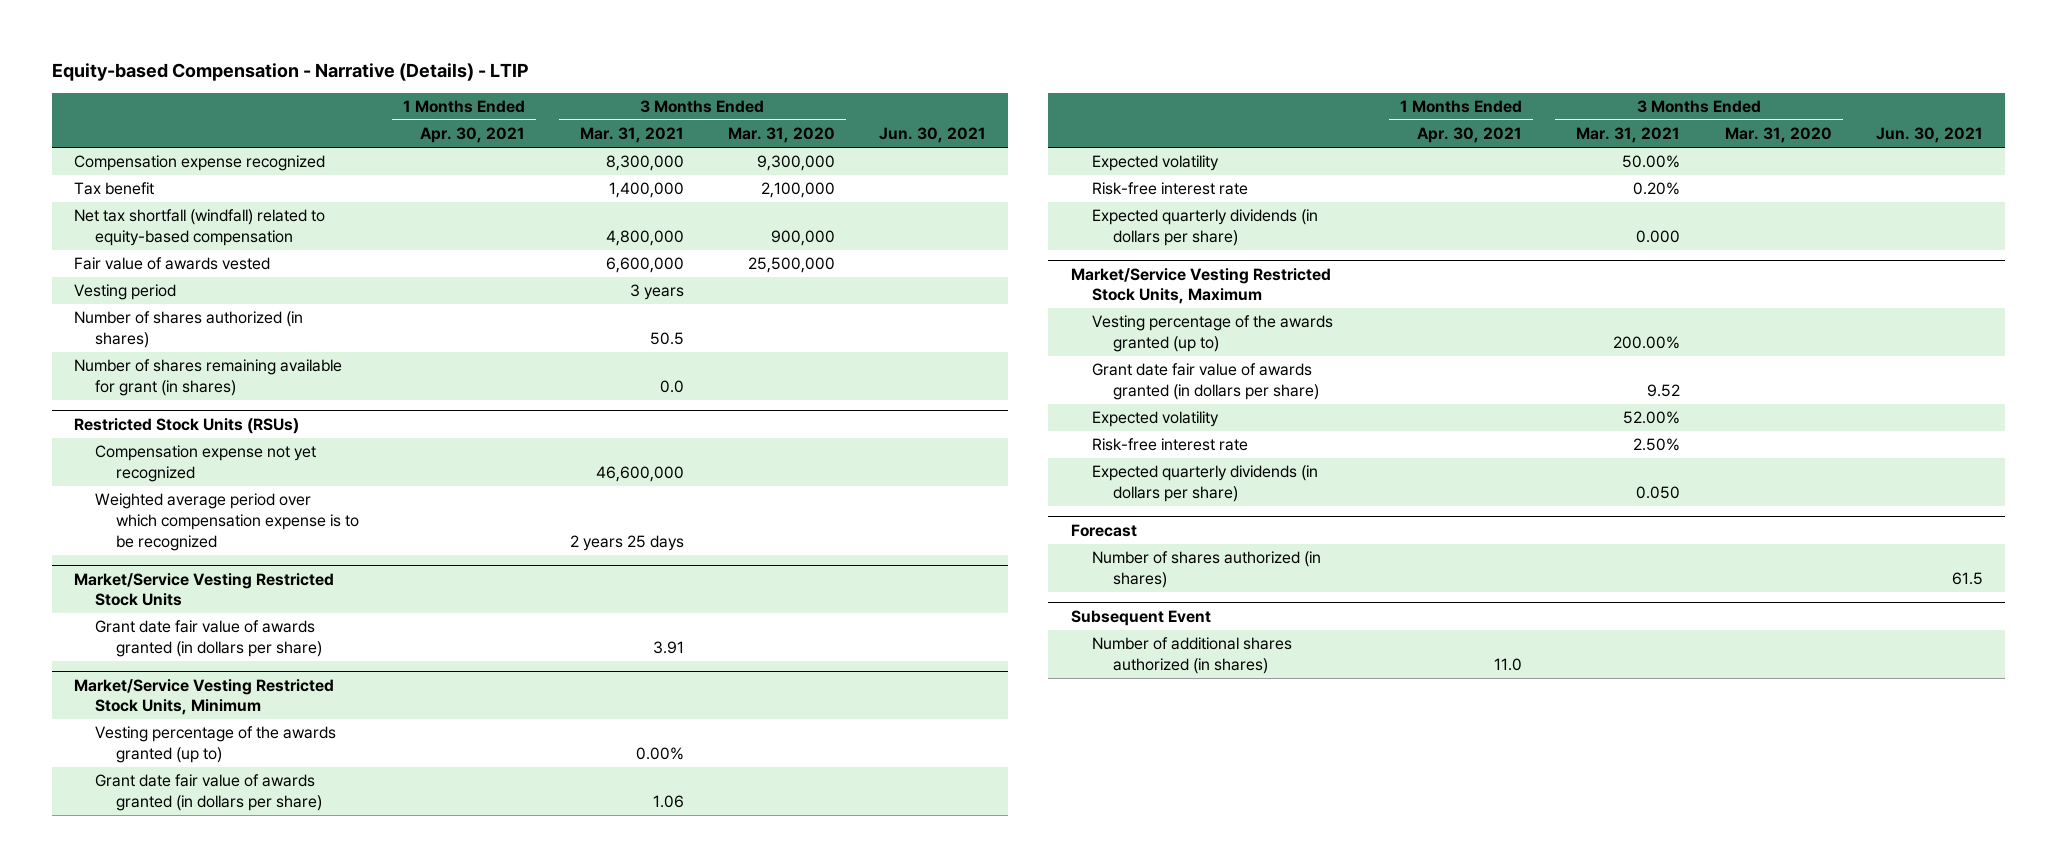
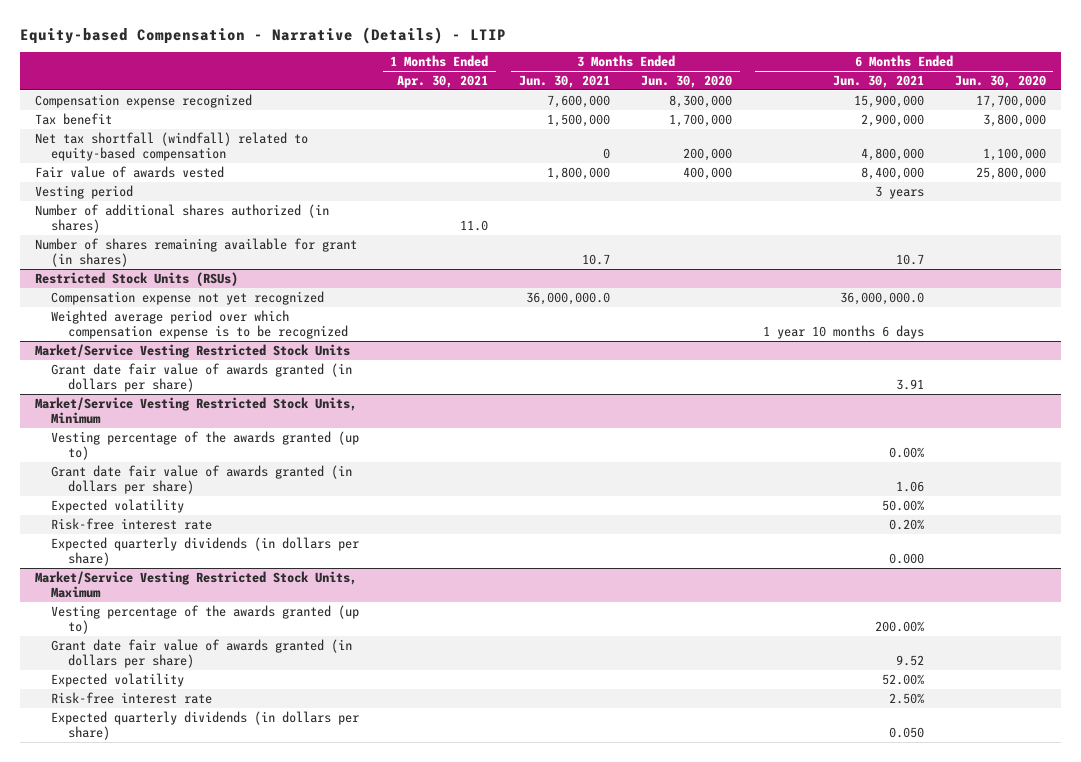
- | 1 Months Ended Apr. 30, 2021 | 3 Months Ended Mar. 31, 2021 | 3 Months Ended Mar. 31, 2020 | Jun. 30, 2021
+ | 1 Months Ended Apr. 30, 2021 | 3 Months Ended Jun. 30, 2021 | 3 Months Ended Jun. 30, 2020 | 6 Months Ended Jun. 30, 2021 | 6 Months Ended Jun. 30, 2020
- Number of shares authorized (in shares) | | 50.5 | |
+ Number of additional shares authorized (in shares) | 11.0 | | | |
- Forecast
- Number of shares authorized (in shares) | | | | 61.5
- Subsequent Event
- Number of additional shares authorized (in shares) | 11.0 | | |

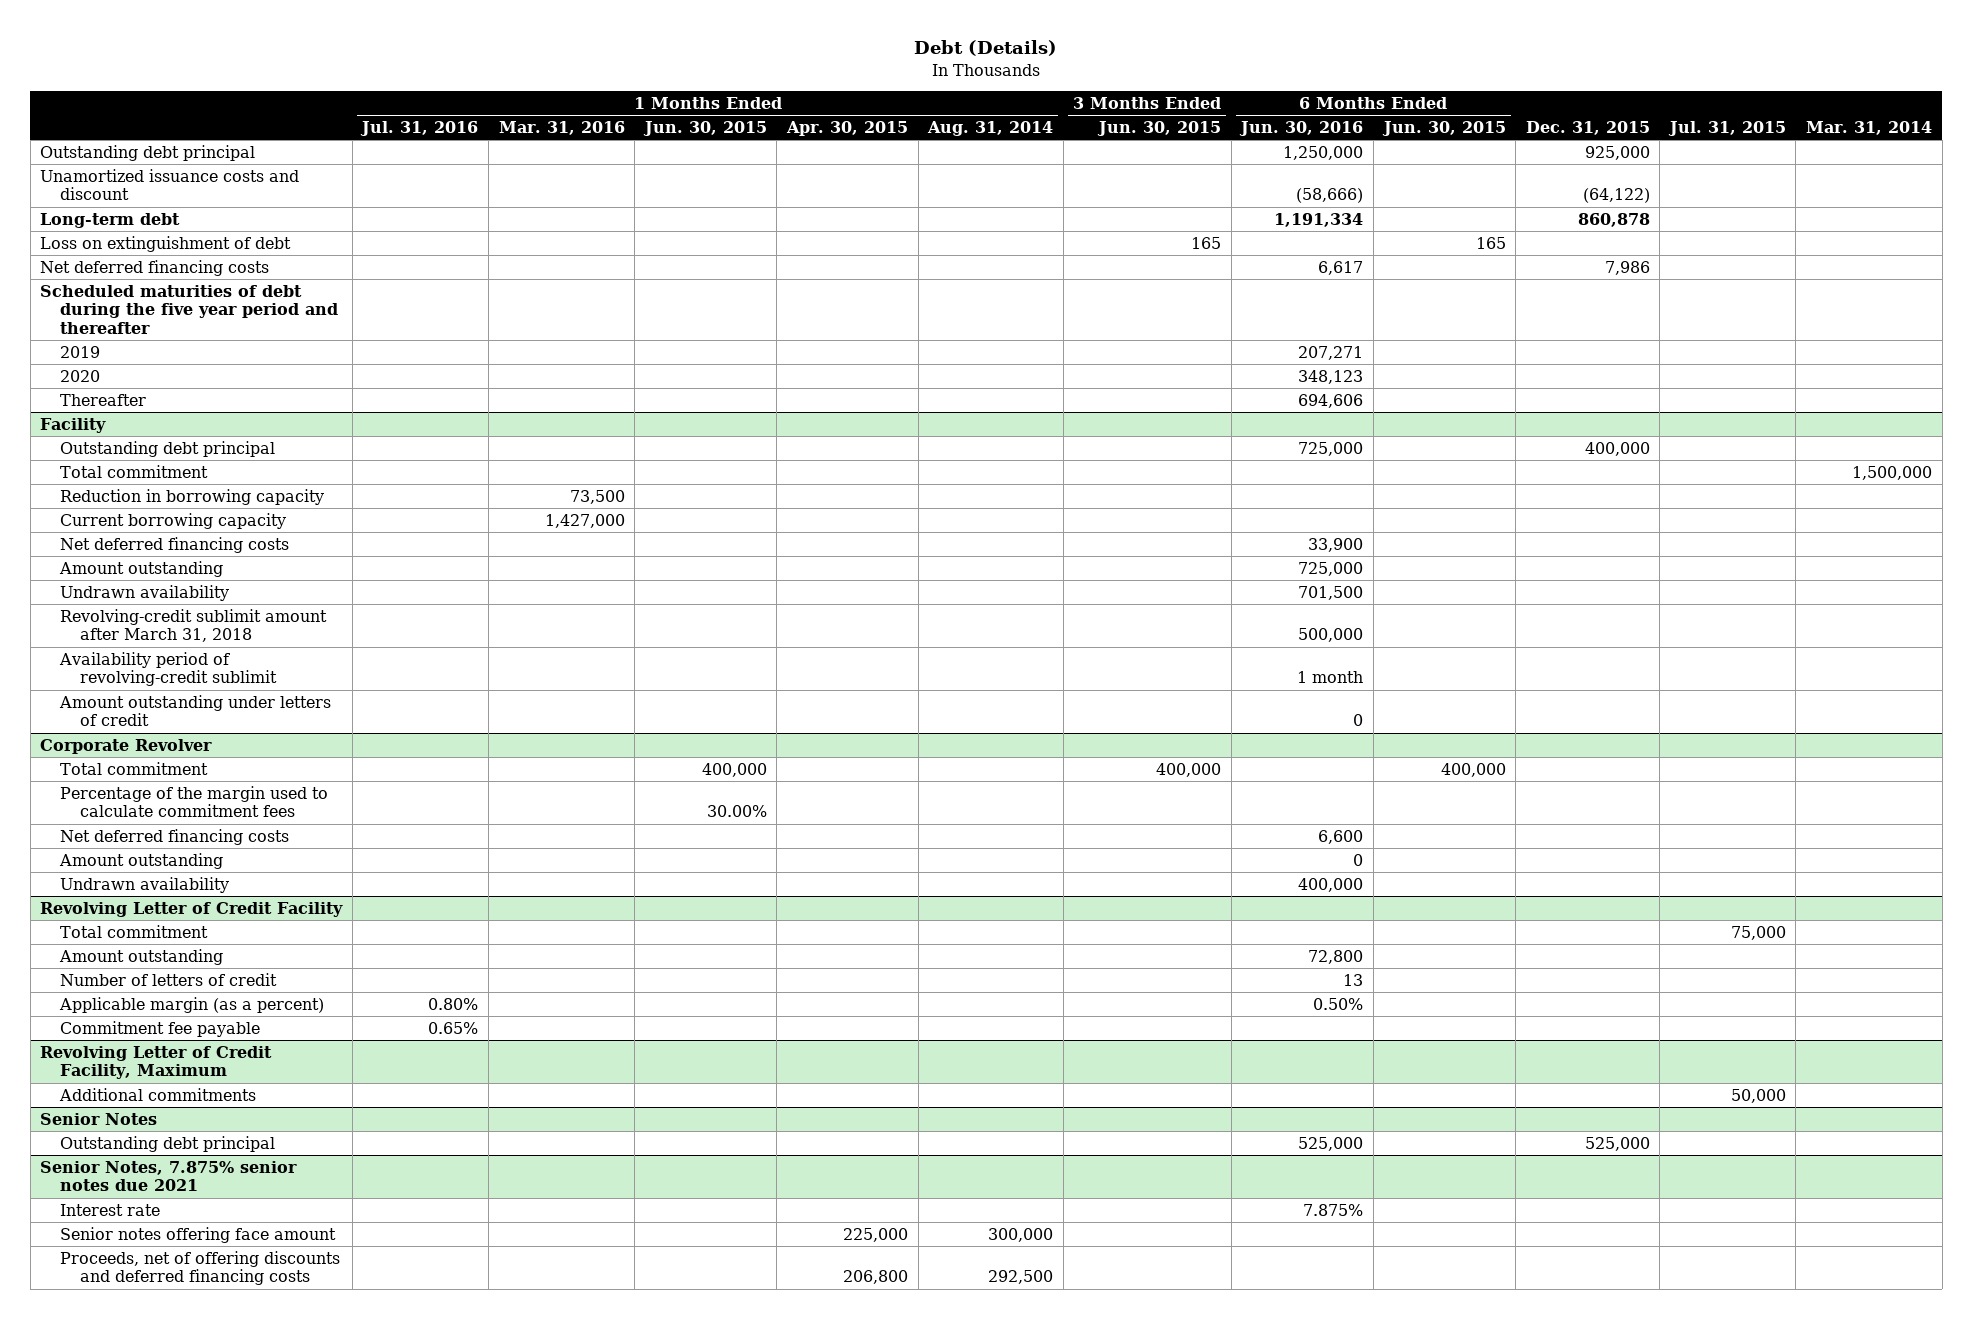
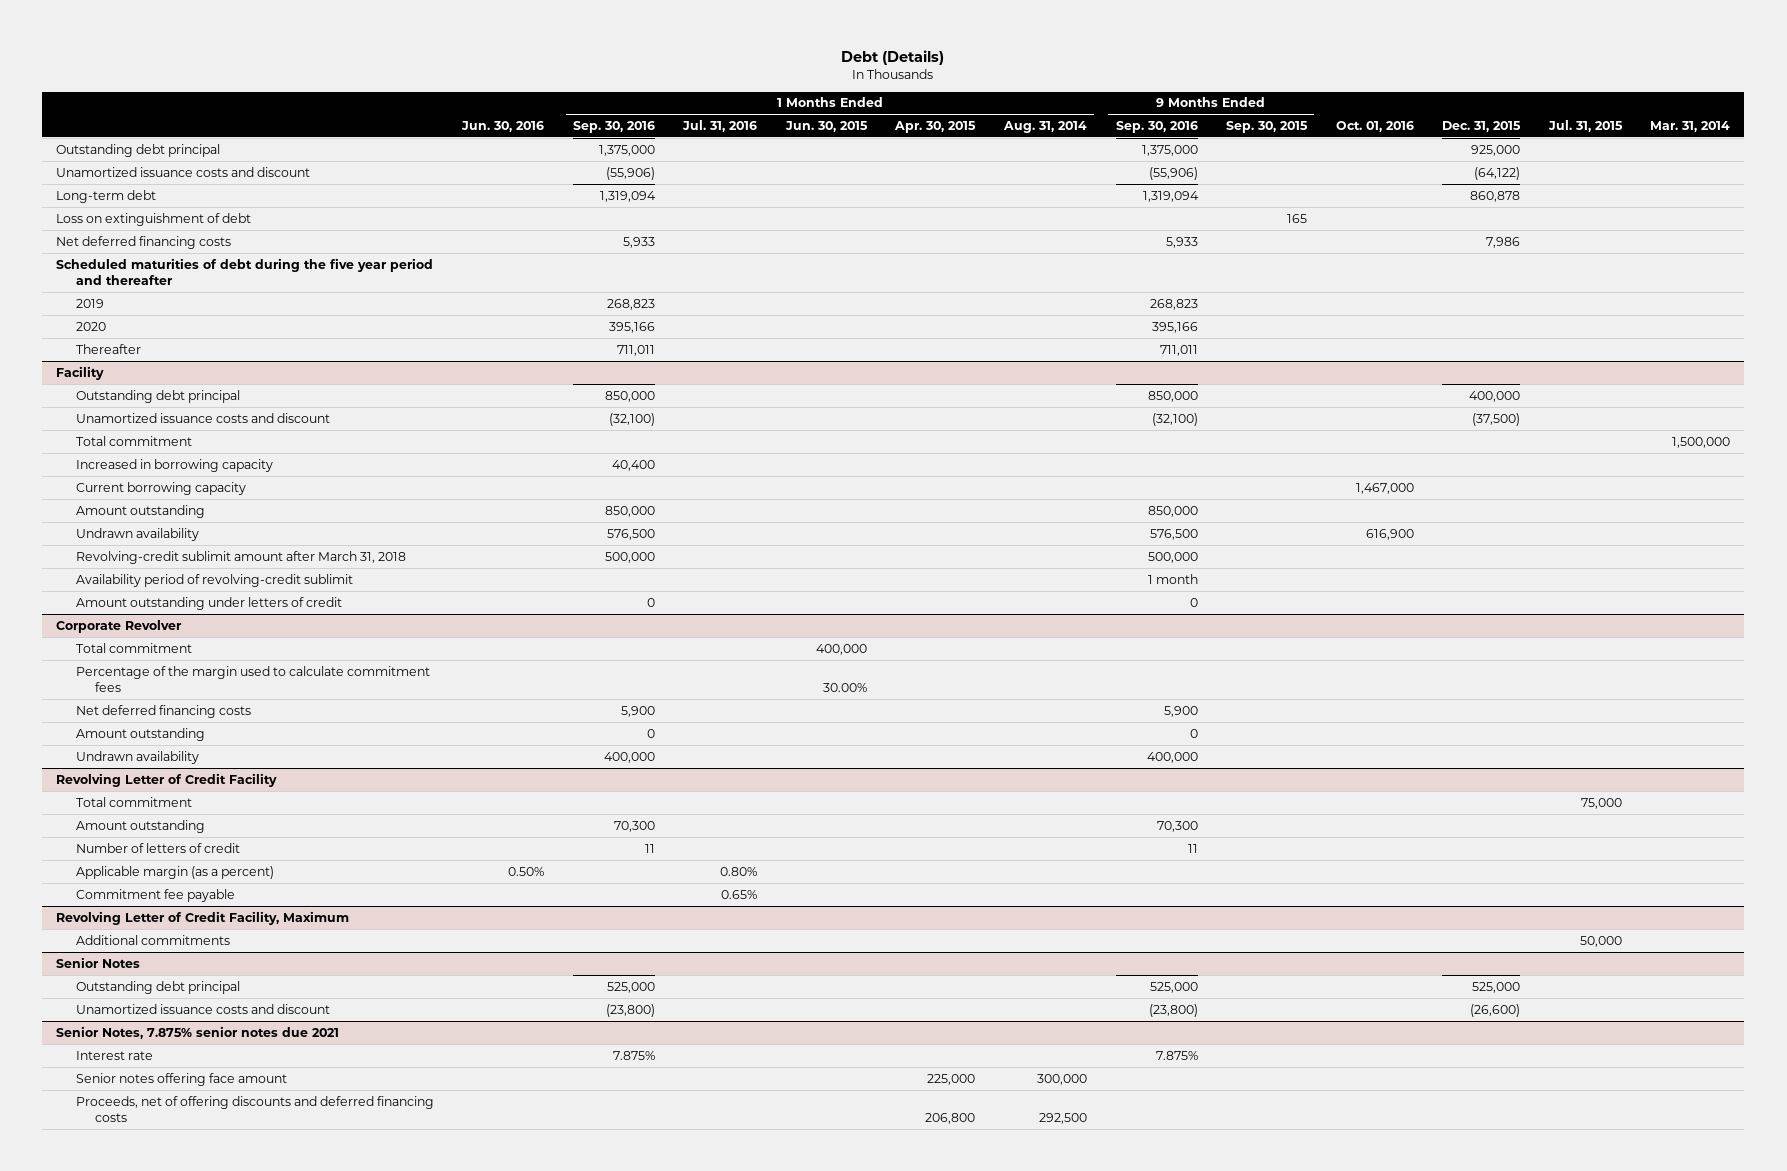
- | 1 Months Ended Jul. 31, 2016 | 1 Months Ended Mar. 31, 2016 | 1 Months Ended Jun. 30, 2015 | 1 Months Ended Apr. 30, 2015 | 1 Months Ended Aug. 31, 2014 | 3 Months Ended Jun. 30, 2015 | 6 Months Ended Jun. 30, 2016 | 6 Months Ended Jun. 30, 2015 | Dec. 31, 2015 | Jul. 31, 2015 | Mar. 31, 2014
+ | Jun. 30, 2016 | 1 Months Ended Sep. 30, 2016 | 1 Months Ended Jul. 31, 2016 | 1 Months Ended Jun. 30, 2015 | 1 Months Ended Apr. 30, 2015 | 1 Months Ended Aug. 31, 2014 | 9 Months Ended Sep. 30, 2016 | 9 Months Ended Sep. 30, 2015 | Oct. 01, 2016 | Dec. 31, 2015 | Jul. 31, 2015 | Mar. 31, 2014
@ Facility
+ Unamortized issuance costs and discount | | (32,100) | | | | | (32,100) | | | (37,500) | |
- Reduction in borrowing capacity | | 73,500 | | | | | | | | |
+ Increased in borrowing capacity | | 40,400 | | | | | | | | | |
- Net deferred financing costs | | | | | | | 33,900 | | | |
@ Senior Notes
+ Unamortized issuance costs and discount | | (23,800) | | | | | (23,800) | | | (26,600) | |

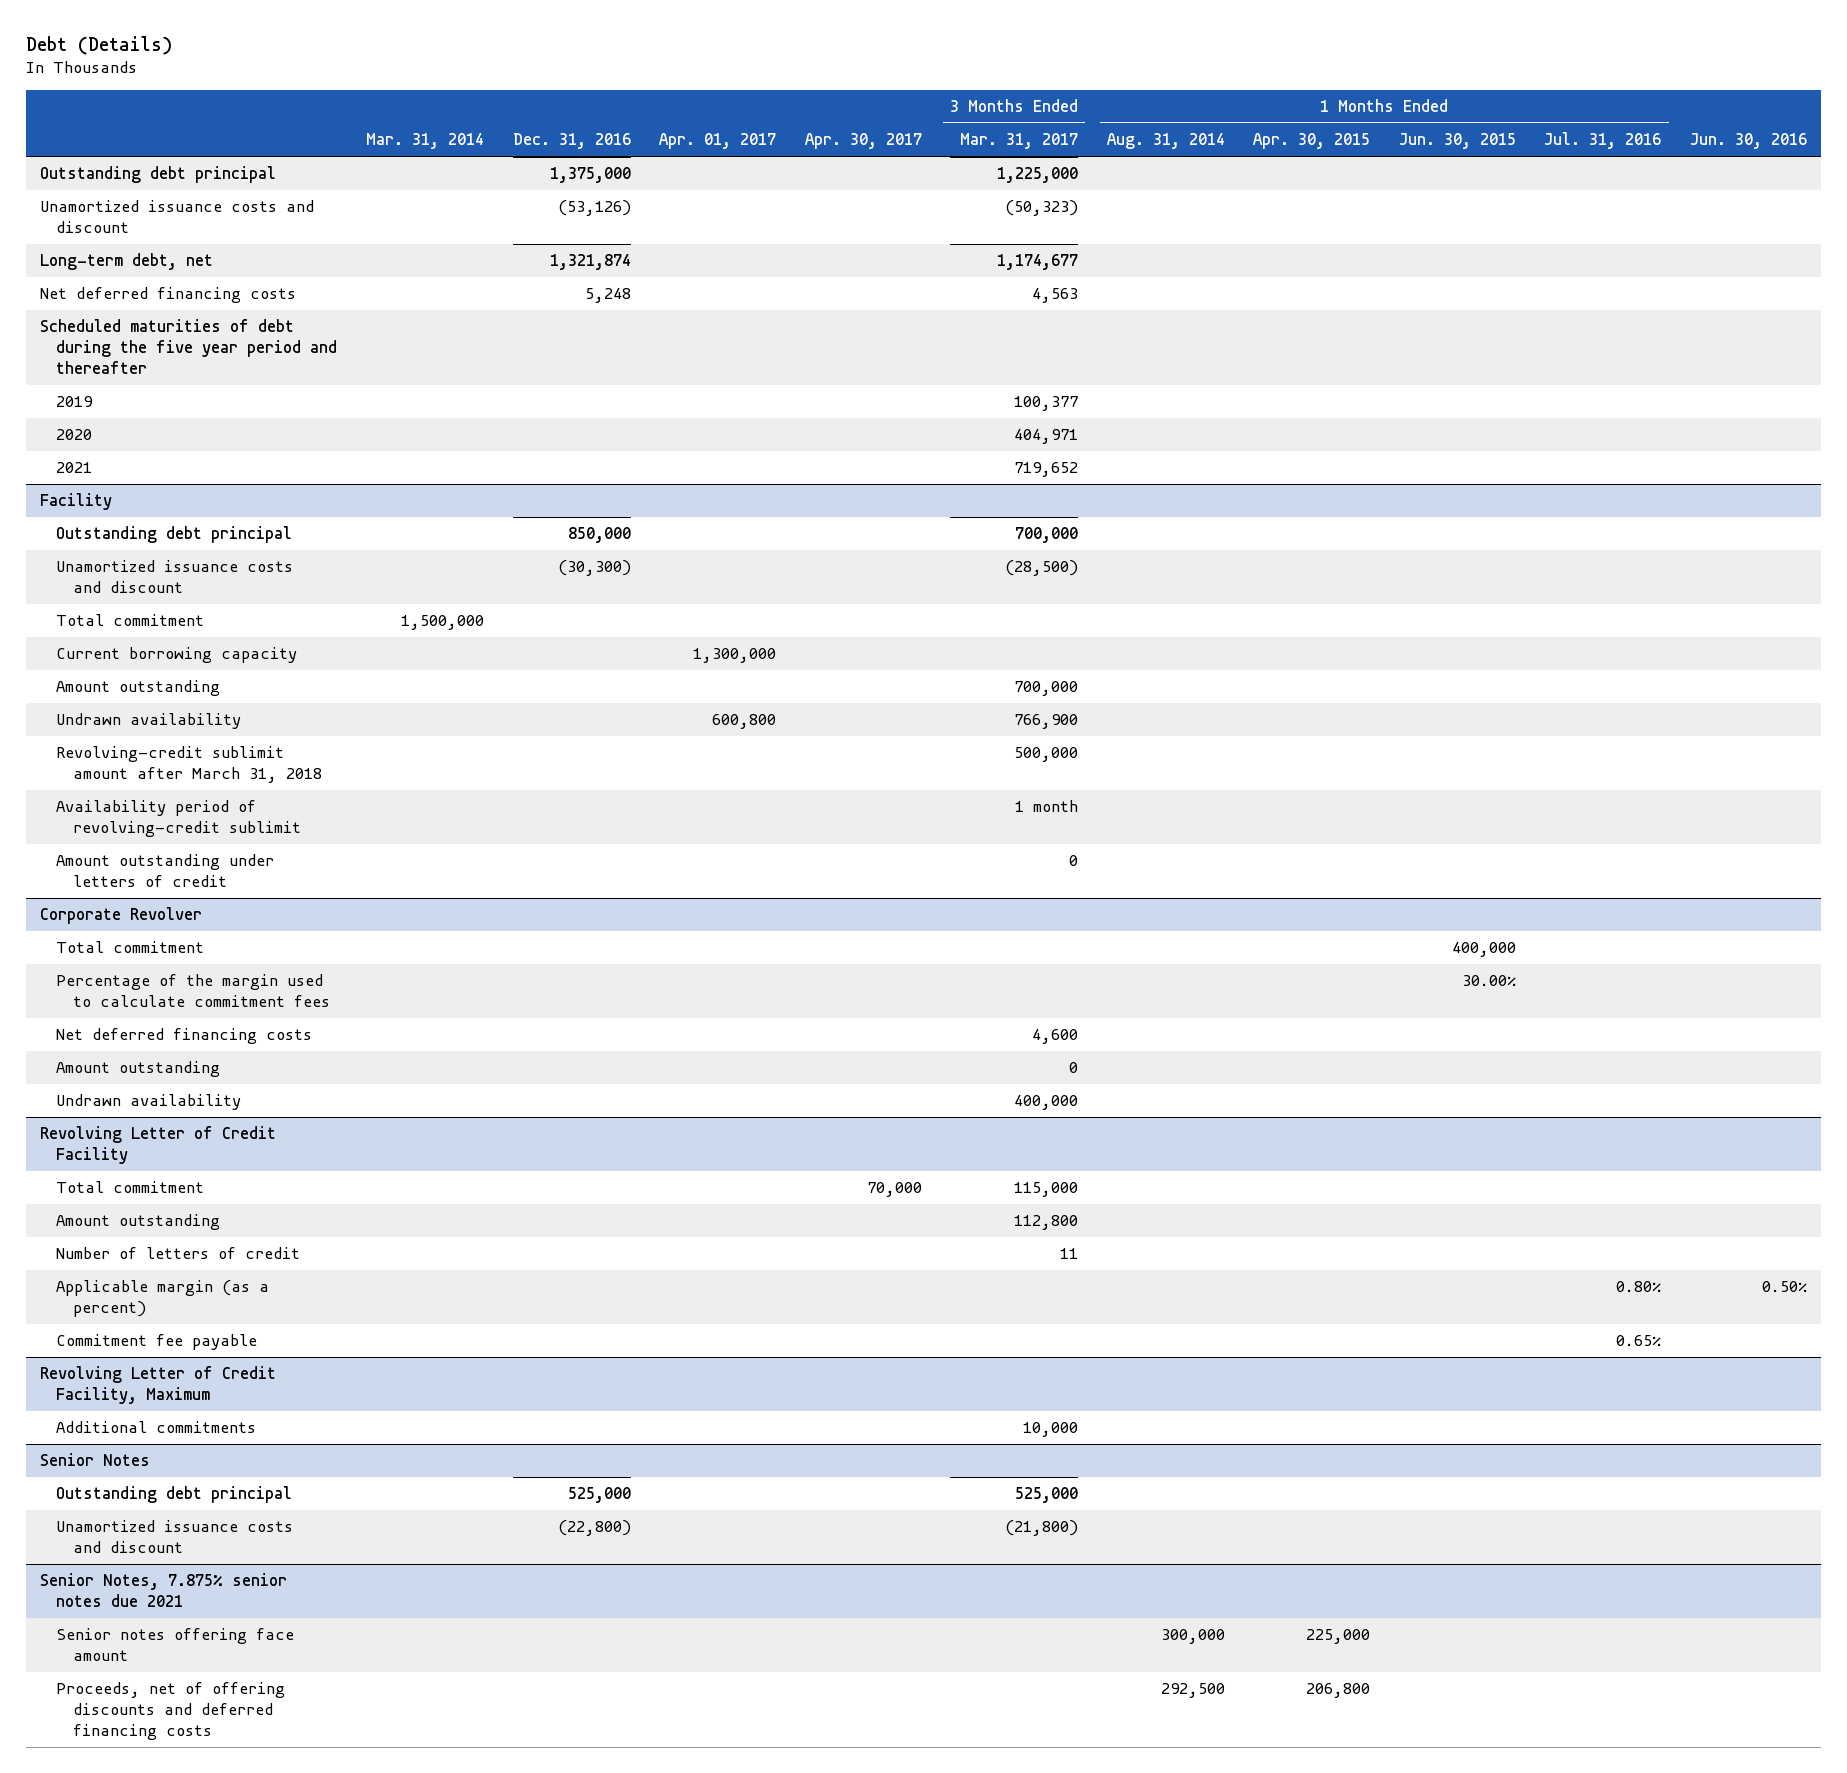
- | Jun. 30, 2016 | 1 Months Ended Sep. 30, 2016 | 1 Months Ended Jul. 31, 2016 | 1 Months Ended Jun. 30, 2015 | 1 Months Ended Apr. 30, 2015 | 1 Months Ended Aug. 31, 2014 | 9 Months Ended Sep. 30, 2016 | 9 Months Ended Sep. 30, 2015 | Oct. 01, 2016 | Dec. 31, 2015 | Jul. 31, 2015 | Mar. 31, 2014
+ | Mar. 31, 2014 | Dec. 31, 2016 | Apr. 01, 2017 | Apr. 30, 2017 | 3 Months Ended Mar. 31, 2017 | 1 Months Ended Aug. 31, 2014 | 1 Months Ended Apr. 30, 2015 | 1 Months Ended Jun. 30, 2015 | 1 Months Ended Jul. 31, 2016 | Jun. 30, 2016
- Long-term debt | | 1,319,094 | | | | | 1,319,094 | | | 860,878 | |
- Loss on extinguishment of debt | | | | | | | | 165 | | | |
+ Long-term debt, net | | 1,321,874 | | | 1,174,677 | | | | |
- Thereafter | | 711,011 | | | | | 711,011 | | | | |
+ 2021 | | | | | 719,652 | | | | |
@ Facility
- Increased in borrowing capacity | | 40,400 | | | | | | | | | |
@ Senior Notes, 7.875% senior notes due 2021
- Interest rate | | 7.875% | | | | | 7.875% | | | | |

